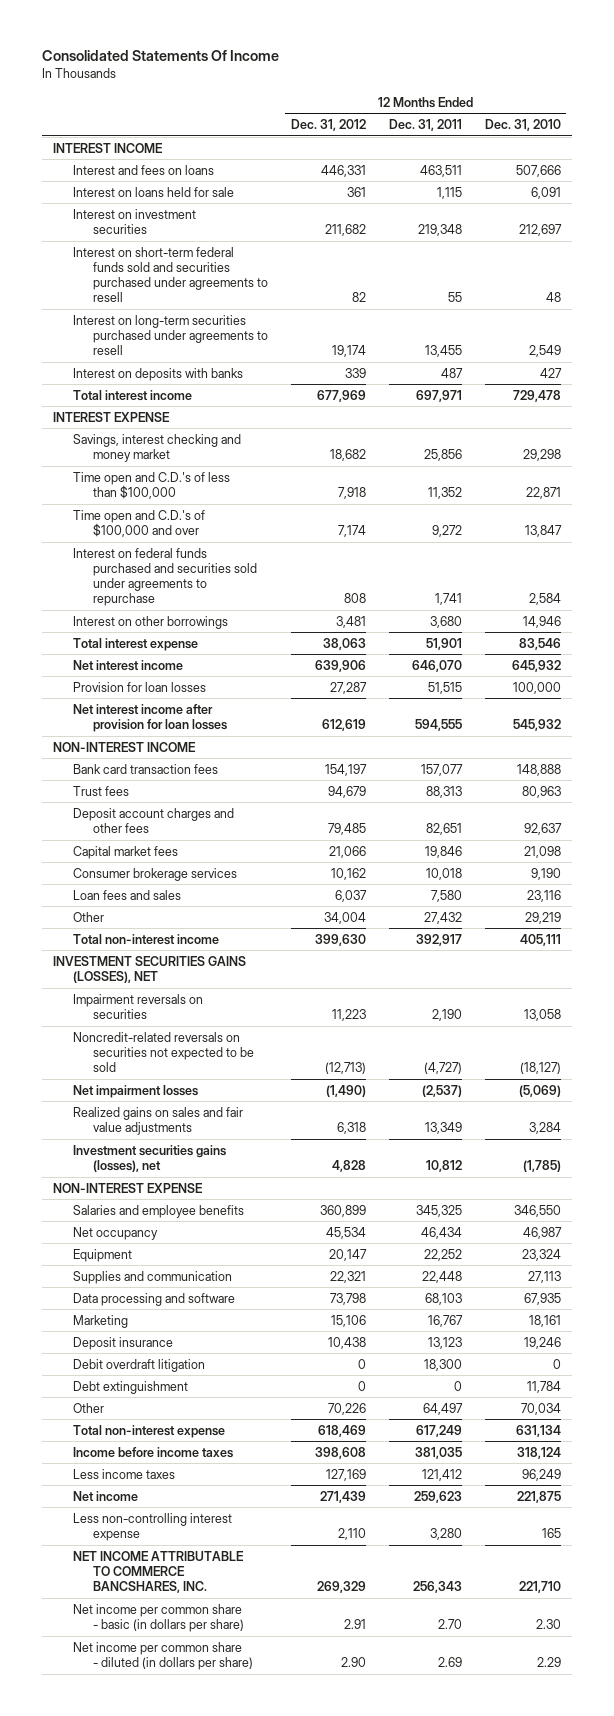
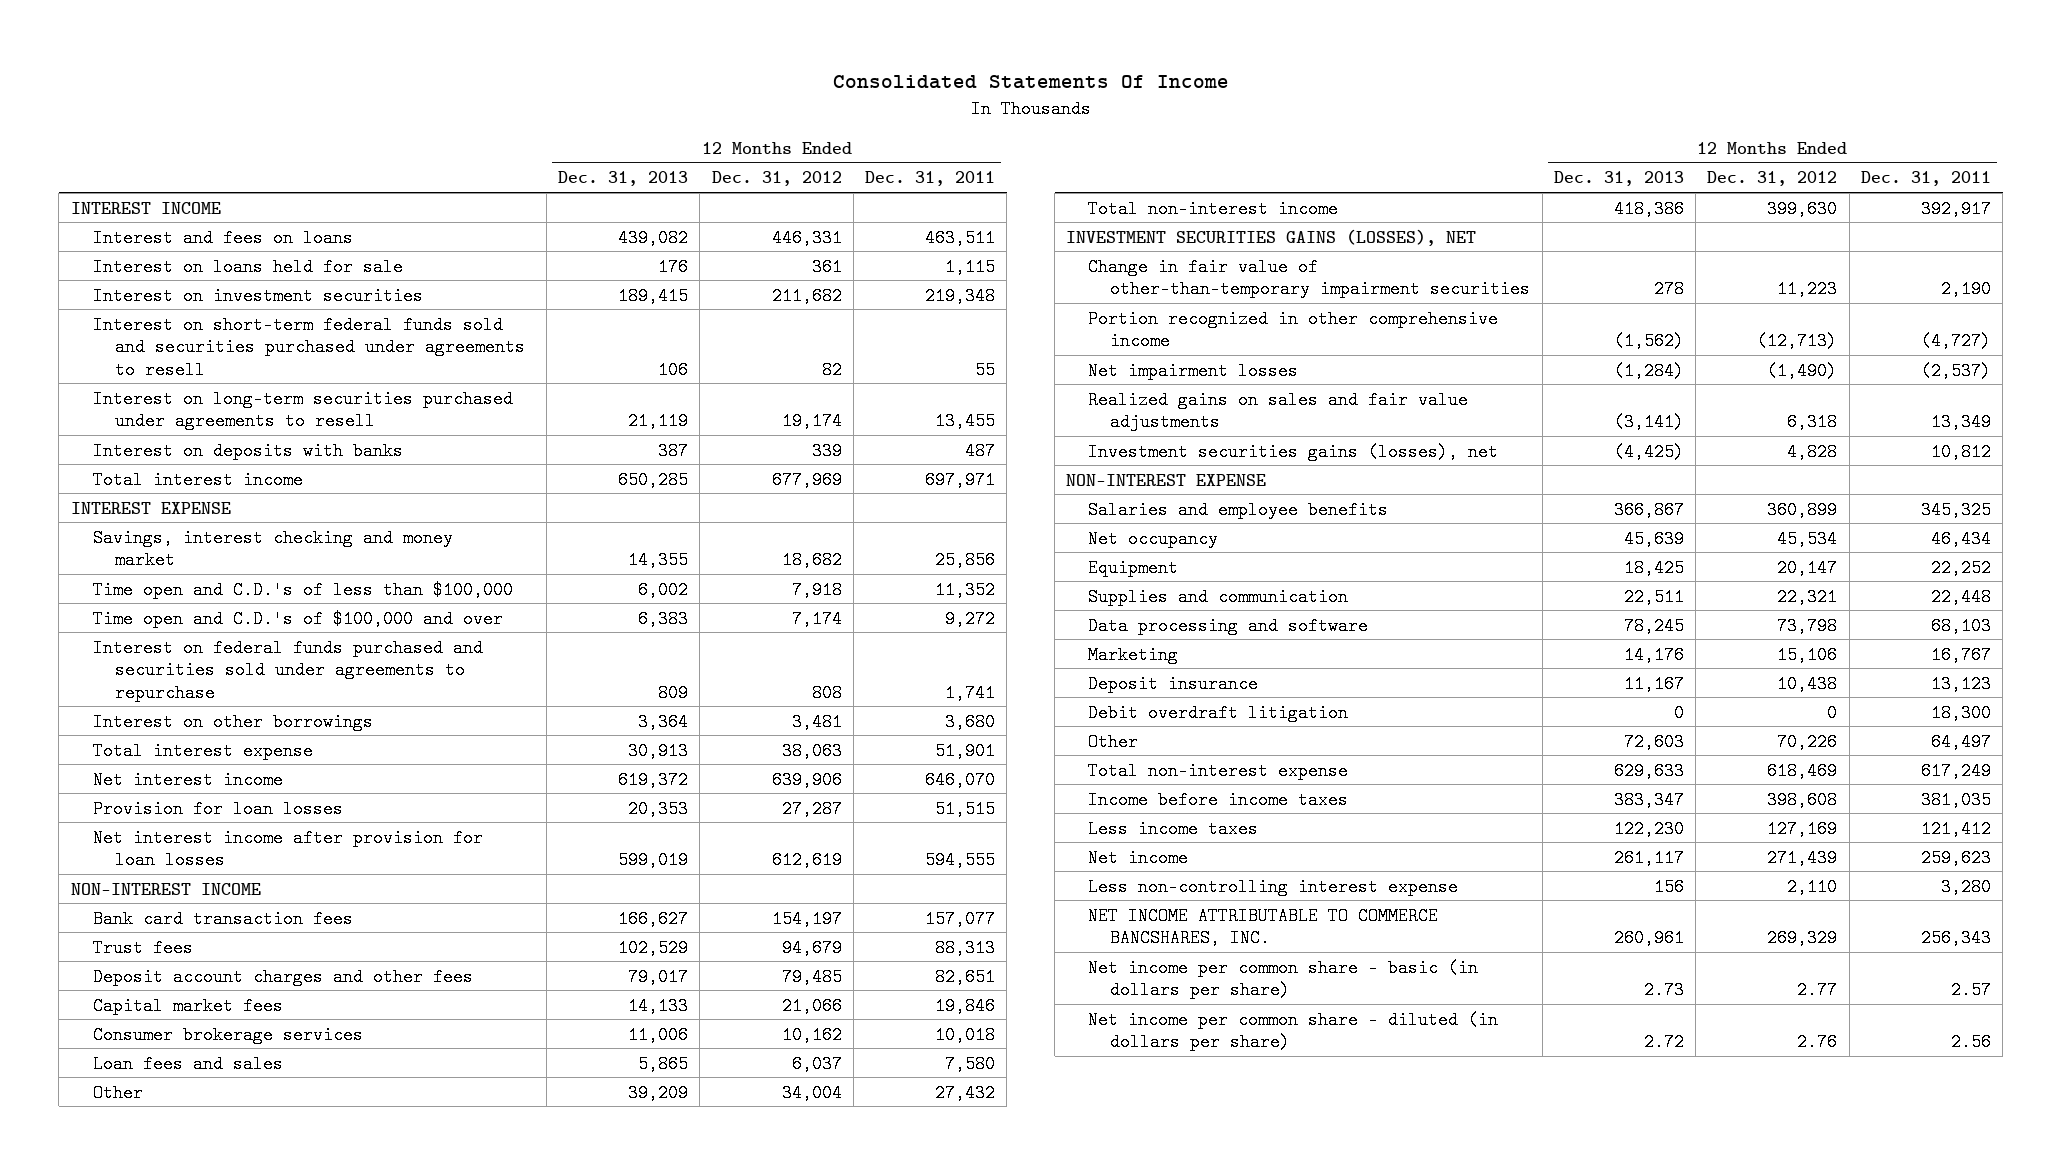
- | 12 Months Ended Dec. 31, 2012 | 12 Months Ended Dec. 31, 2011 | 12 Months Ended Dec. 31, 2010
+ | 12 Months Ended Dec. 31, 2013 | 12 Months Ended Dec. 31, 2012 | 12 Months Ended Dec. 31, 2011
- Impairment reversals on securities | 11,223 | 2,190 | 13,058
- Noncredit-related reversals on securities not expected to be sold | (12,713) | (4,727) | (18,127)
+ Change in fair value of other-than-temporary impairment securities | 278 | 11,223 | 2,190
+ Portion recognized in other comprehensive income | (1,562) | (12,713) | (4,727)
- Debt extinguishment | 0 | 0 | 11,784
- Net income per common share - basic (in dollars per share) | 2.91 | 2.70 | 2.30
- Net income per common share - diluted (in dollars per share) | 2.90 | 2.69 | 2.29
+ Net income per common share - basic (in dollars per share) | 2.73 | 2.77 | 2.57
+ Net income per common share - diluted (in dollars per share) | 2.72 | 2.76 | 2.56

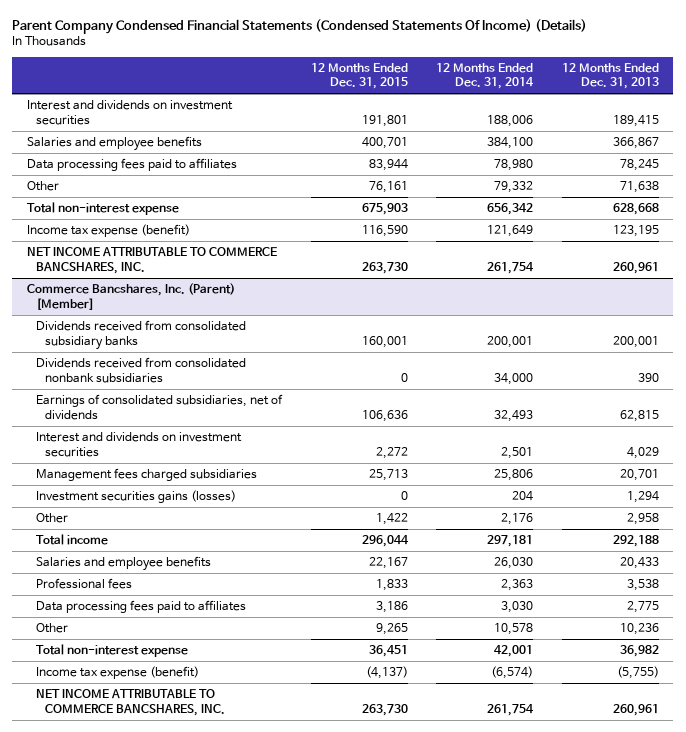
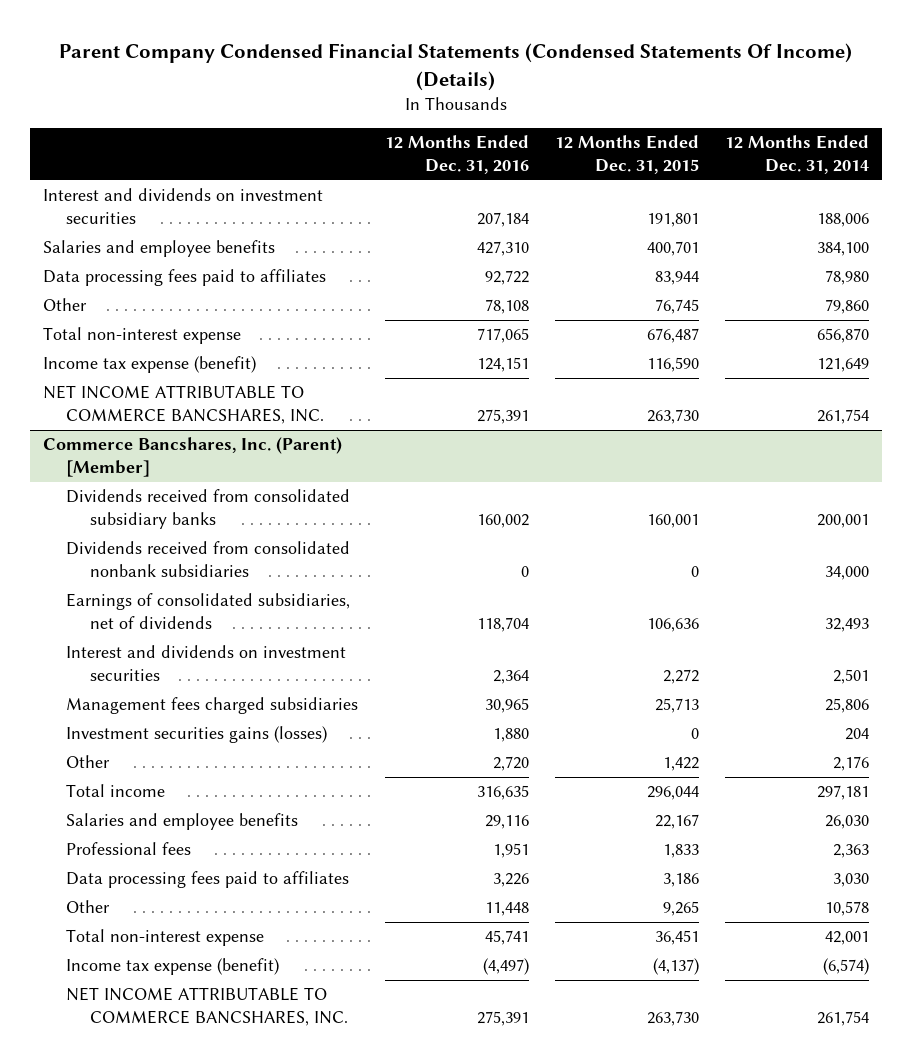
- | 12 Months Ended Dec. 31, 2015 | 12 Months Ended Dec. 31, 2014 | 12 Months Ended Dec. 31, 2013
+ | 12 Months Ended Dec. 31, 2016 | 12 Months Ended Dec. 31, 2015 | 12 Months Ended Dec. 31, 2014
- Other | 76,161 | 79,332 | 71,638
- Total non-interest expense | 675,903 | 656,342 | 628,668
+ Other | 78,108 | 76,745 | 79,860
+ Total non-interest expense | 717,065 | 676,487 | 656,870

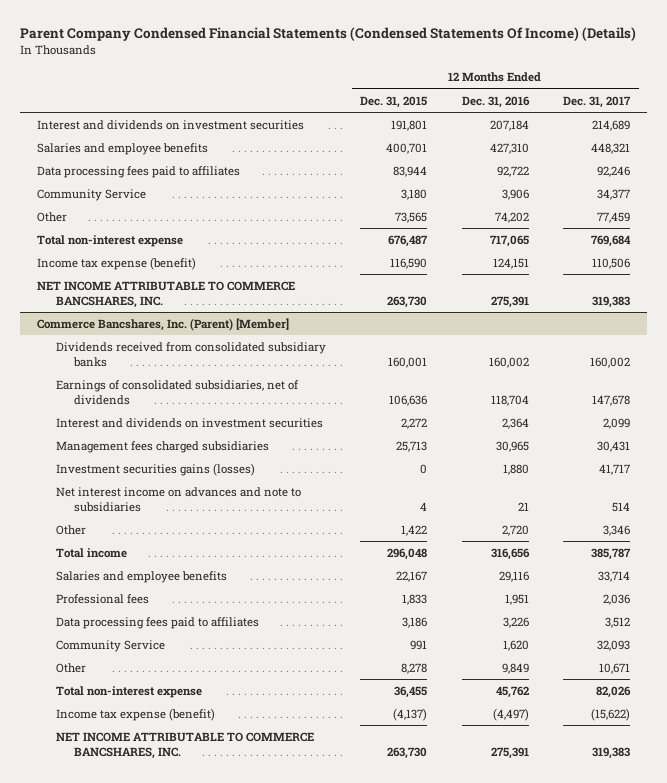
- | 12 Months Ended Dec. 31, 2016 | 12 Months Ended Dec. 31, 2015 | 12 Months Ended Dec. 31, 2014
+ | 12 Months Ended Dec. 31, 2015 | 12 Months Ended Dec. 31, 2016 | 12 Months Ended Dec. 31, 2017
- Other | 78,108 | 76,745 | 79,860
+ Community Service | 3,180 | 3,906 | 34,377
+ Other | 73,565 | 74,202 | 77,459
@ Commerce Bancshares, Inc. (Parent) [Member]
- Dividends received from consolidated nonbank subsidiaries | 0 | 0 | 34,000
+ Net interest income on advances and note to subsidiaries | 4 | 21 | 514
- Total income | 316,635 | 296,044 | 297,181
+ Total income | 296,048 | 316,656 | 385,787
- Other | 11,448 | 9,265 | 10,578
- Total non-interest expense | 45,741 | 36,451 | 42,001
+ Community Service | 991 | 1,620 | 32,093
+ Other | 8,278 | 9,849 | 10,671
+ Total non-interest expense | 36,455 | 45,762 | 82,026

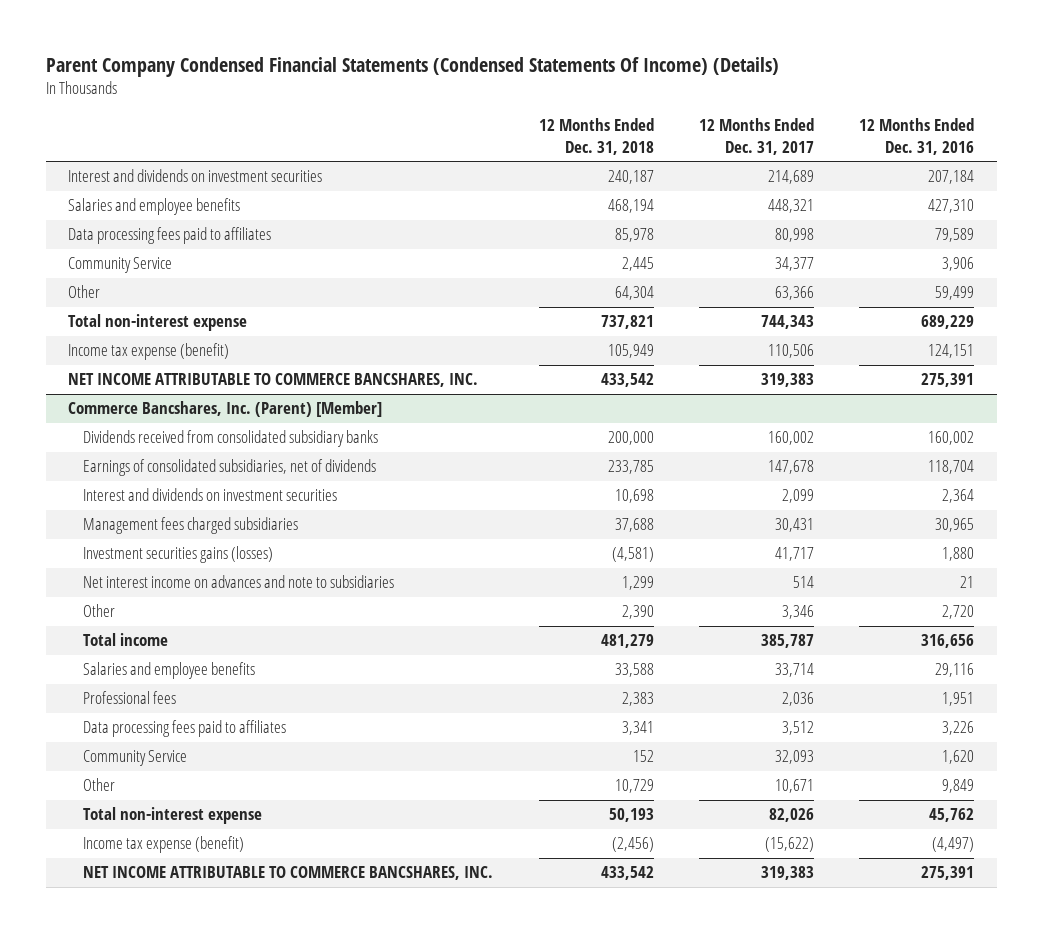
- | 12 Months Ended Dec. 31, 2015 | 12 Months Ended Dec. 31, 2016 | 12 Months Ended Dec. 31, 2017
+ | 12 Months Ended Dec. 31, 2018 | 12 Months Ended Dec. 31, 2017 | 12 Months Ended Dec. 31, 2016
- Data processing fees paid to affiliates | 83,944 | 92,722 | 92,246
+ Data processing fees paid to affiliates | 85,978 | 80,998 | 79,589
- Other | 73,565 | 74,202 | 77,459
- Total non-interest expense | 676,487 | 717,065 | 769,684
+ Other | 64,304 | 63,366 | 59,499
+ Total non-interest expense | 737,821 | 744,343 | 689,229

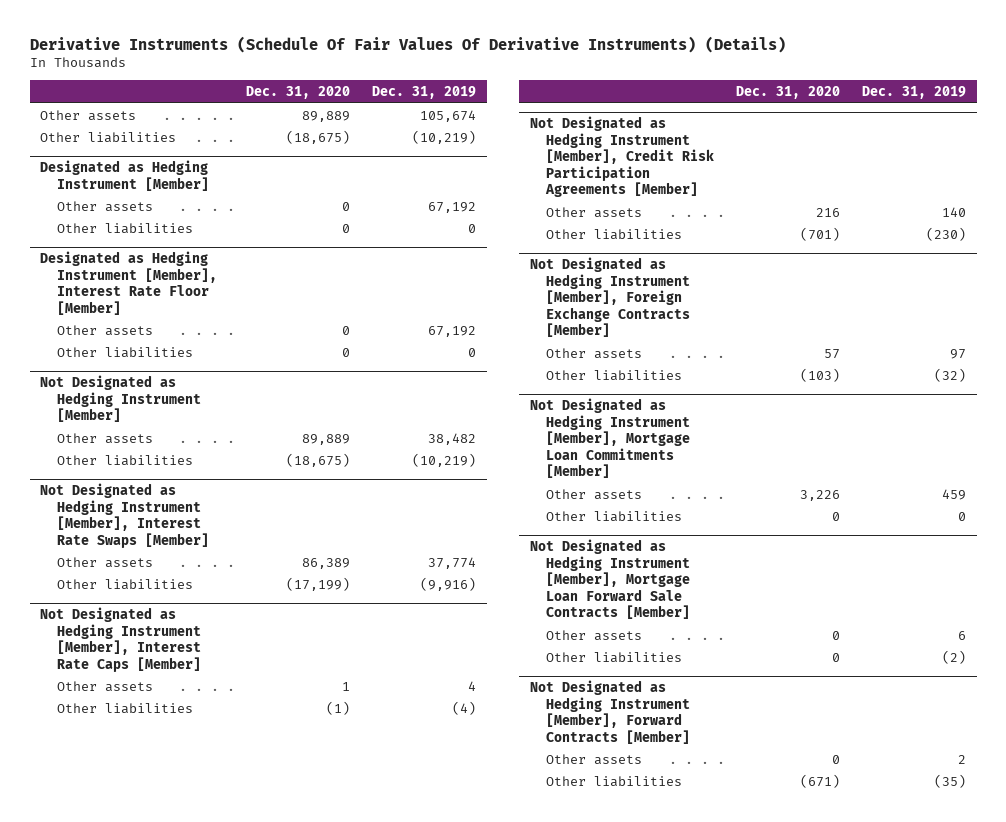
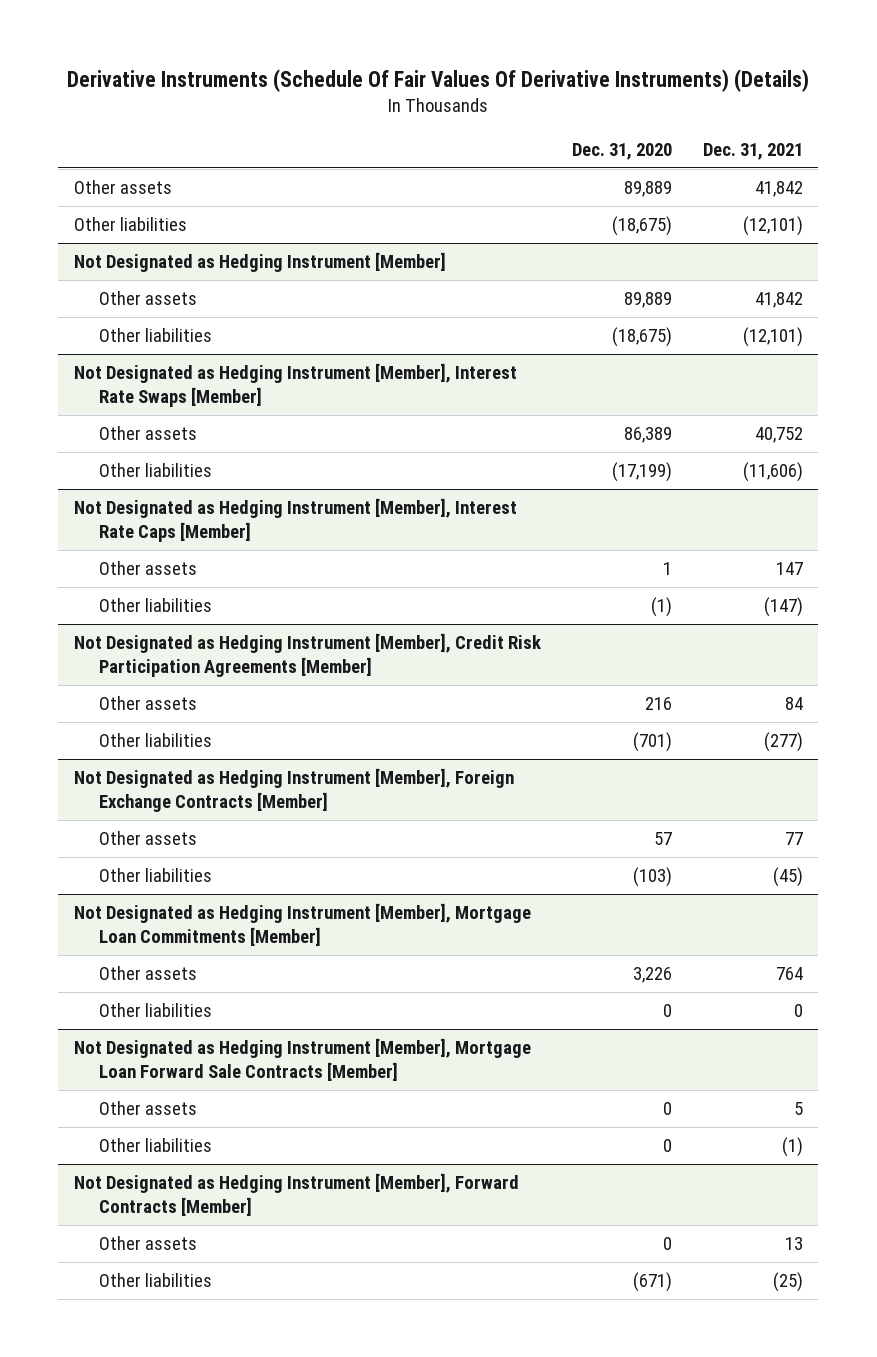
- | Dec. 31, 2020 | Dec. 31, 2019
+ | Dec. 31, 2020 | Dec. 31, 2021
- Designated as Hedging Instrument [Member]
- Other assets | 0 | 67,192
- Other liabilities | 0 | 0
- Designated as Hedging Instrument [Member], Interest Rate Floor [Member]
- Other assets | 0 | 67,192
- Other liabilities | 0 | 0

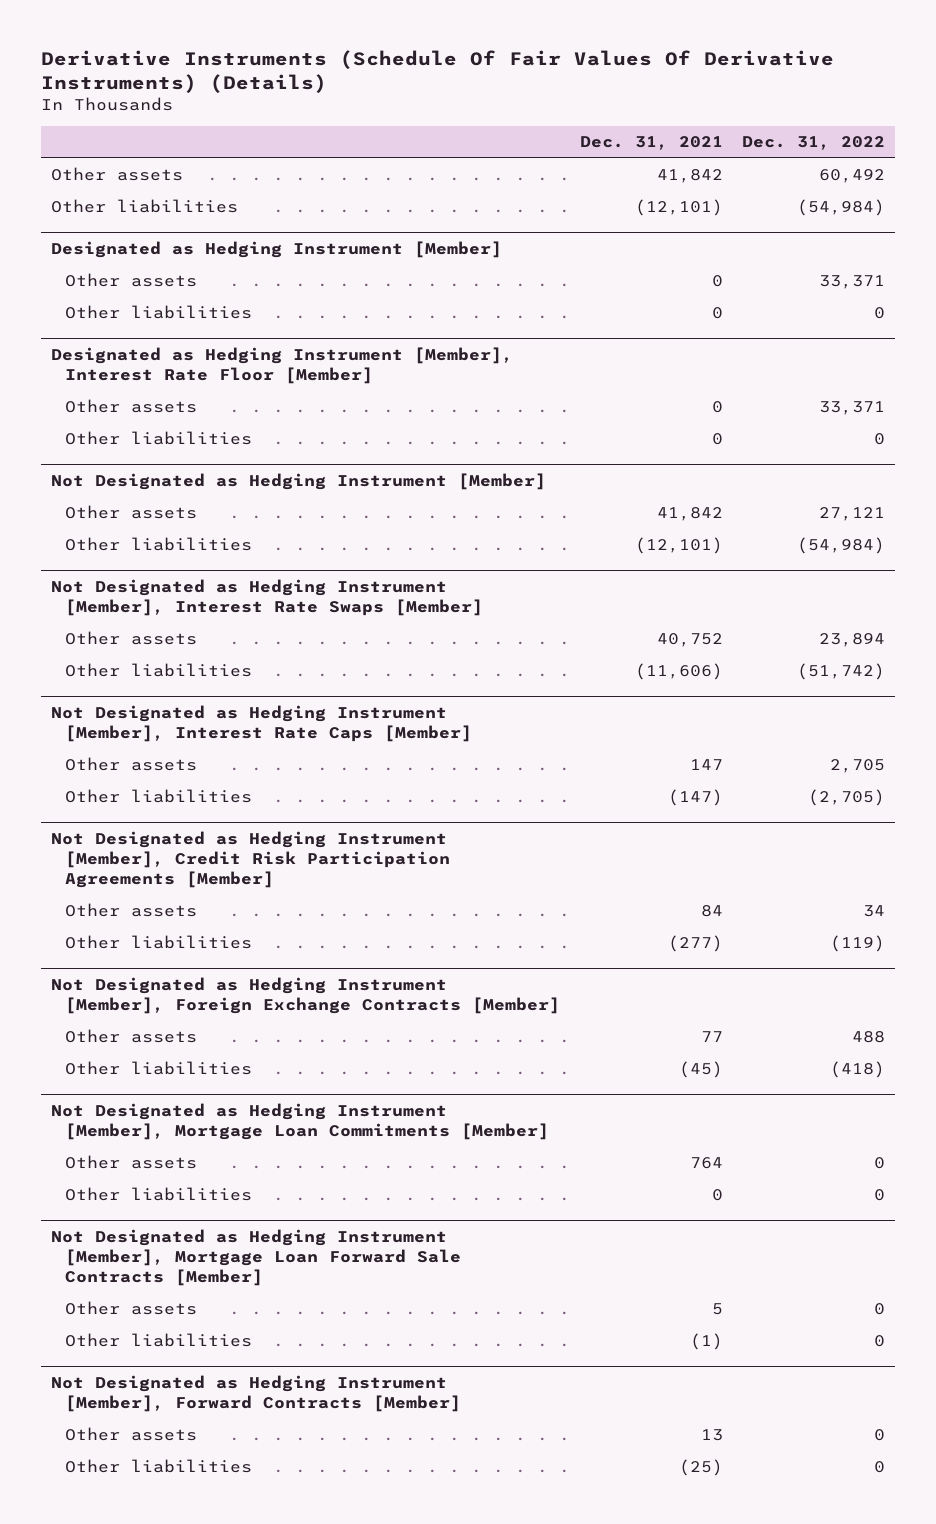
- | Dec. 31, 2020 | Dec. 31, 2021
+ | Dec. 31, 2021 | Dec. 31, 2022
+ Designated as Hedging Instrument [Member]
+ Other assets | 0 | 33,371
+ Other liabilities | 0 | 0
+ Designated as Hedging Instrument [Member], Interest Rate Floor [Member]
+ Other assets | 0 | 33,371
+ Other liabilities | 0 | 0

